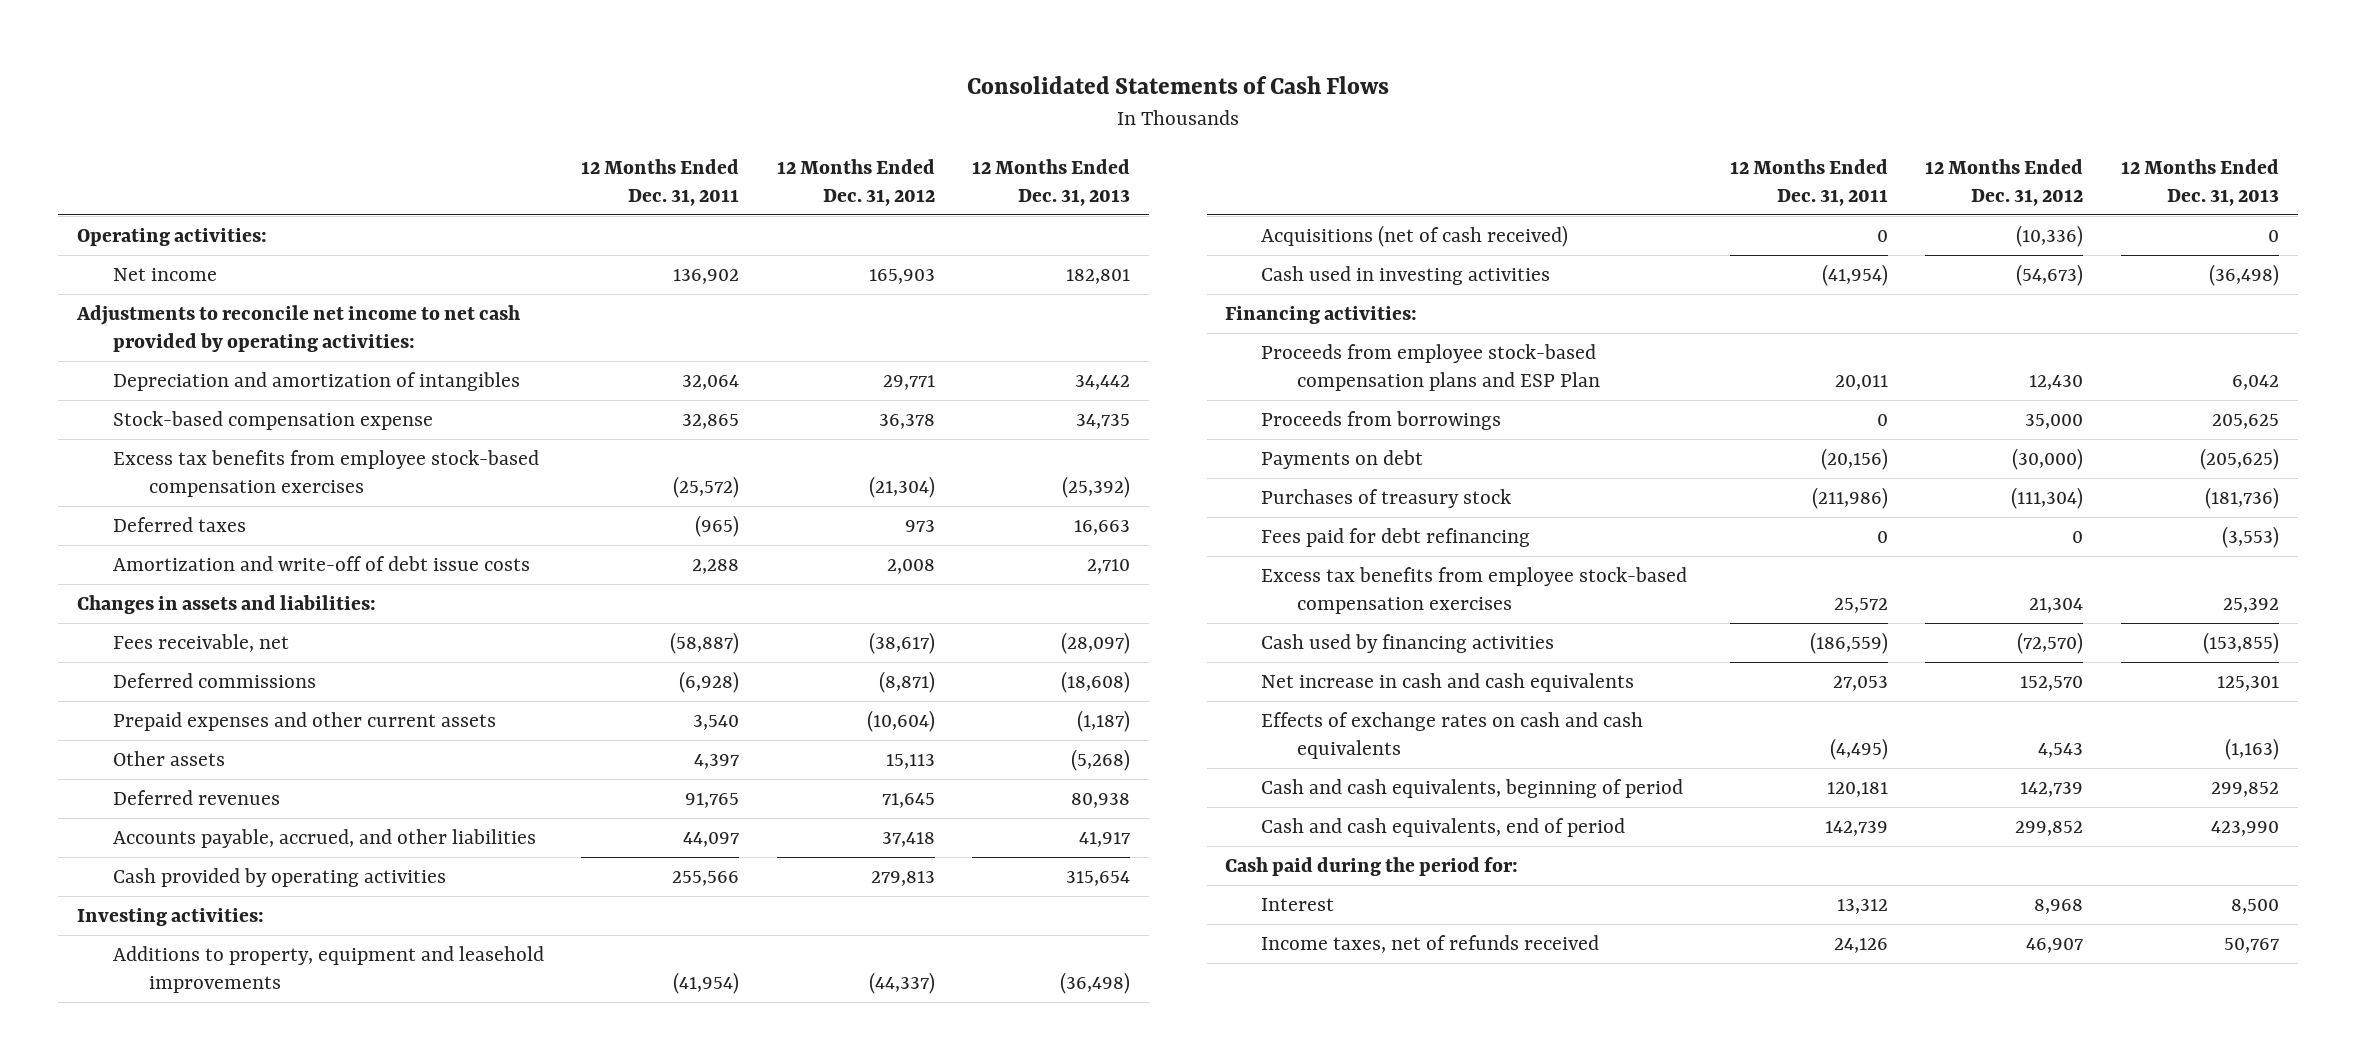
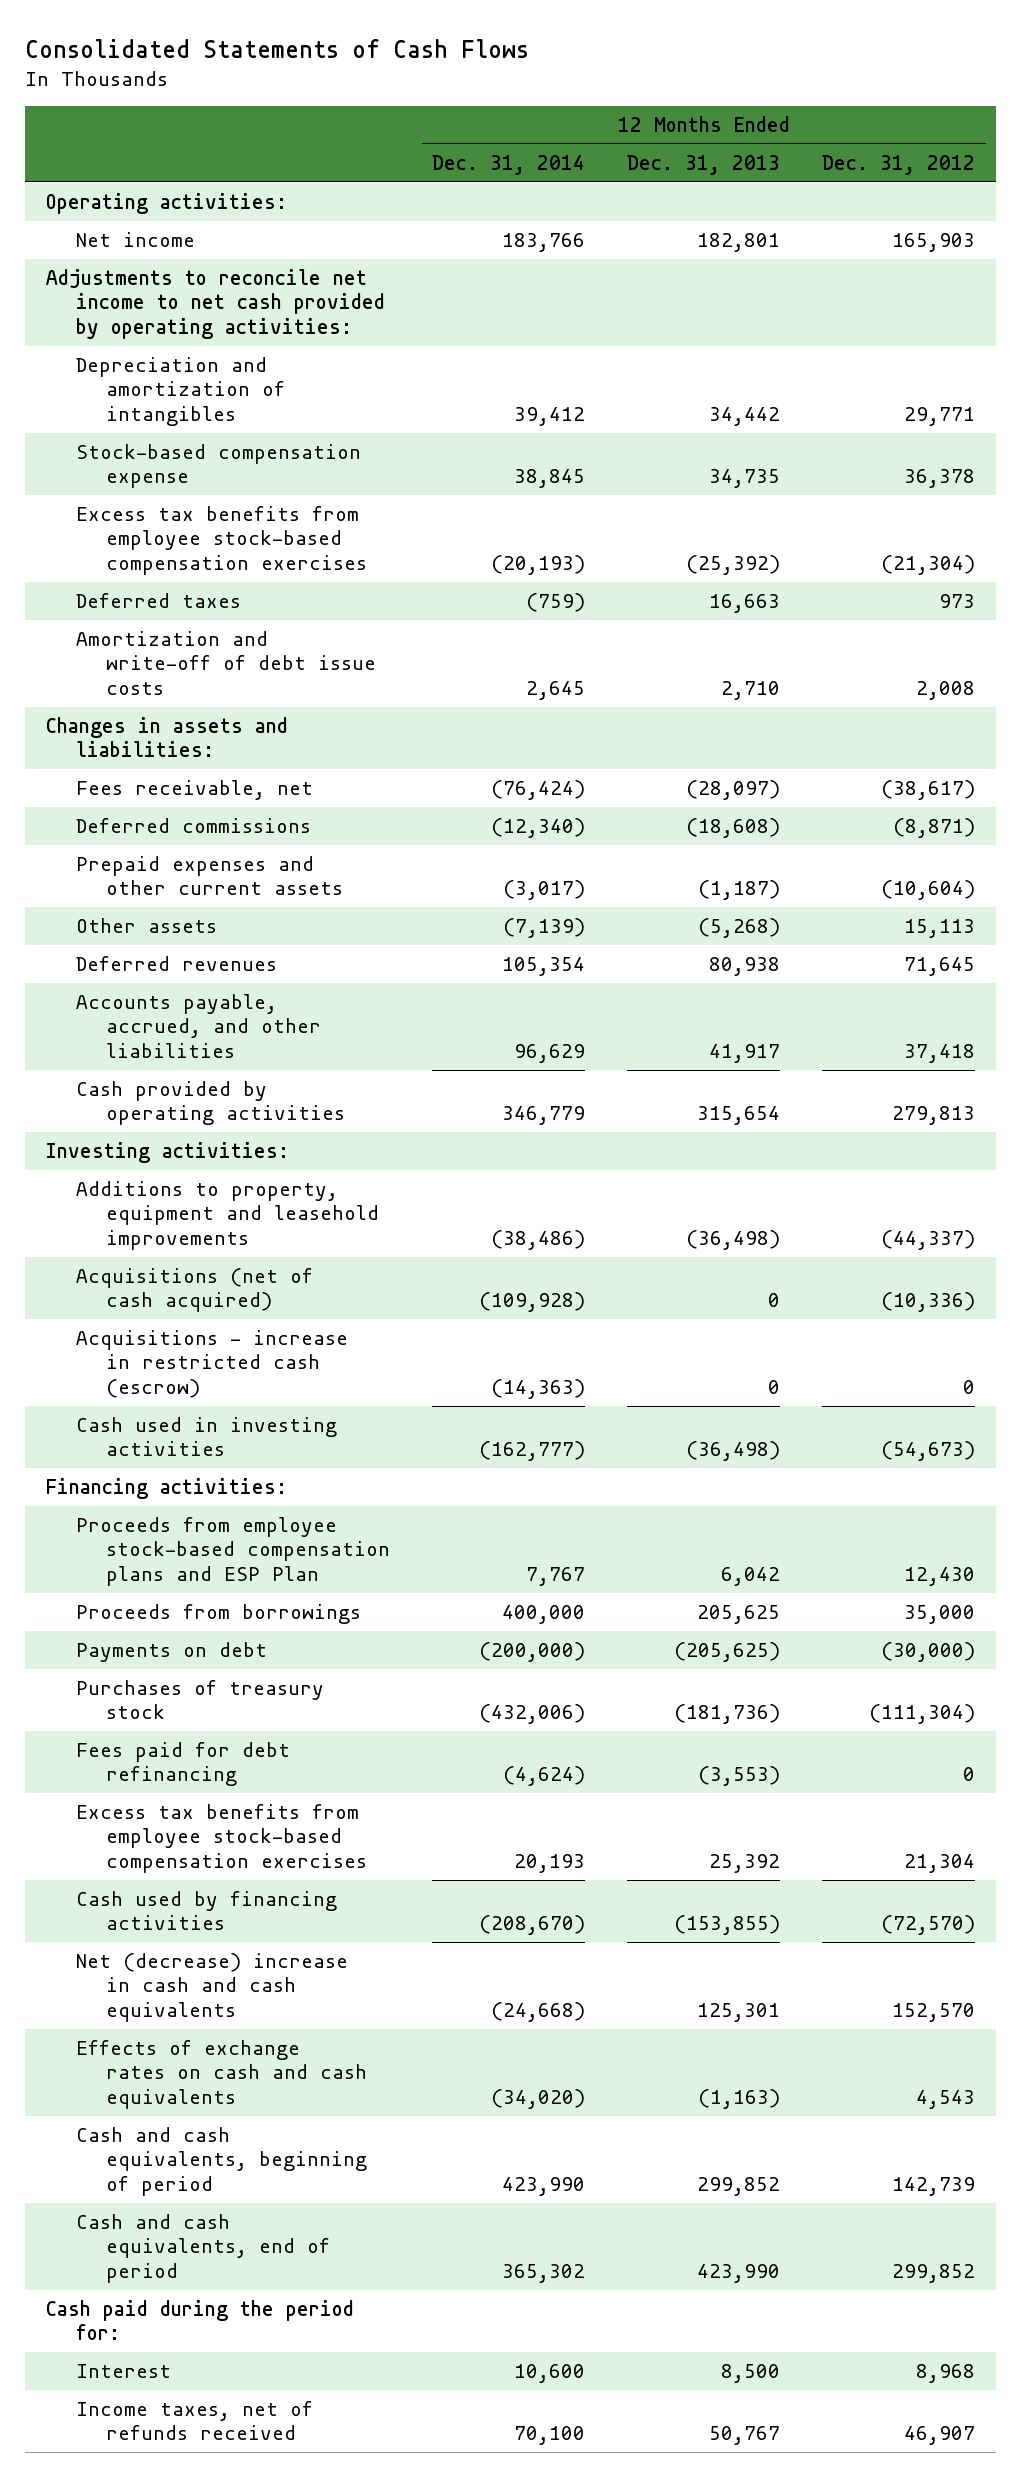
- | 12 Months Ended Dec. 31, 2011 | 12 Months Ended Dec. 31, 2012 | 12 Months Ended Dec. 31, 2013
+ | 12 Months Ended Dec. 31, 2014 | 12 Months Ended Dec. 31, 2013 | 12 Months Ended Dec. 31, 2012
- Acquisitions (net of cash received) | 0 | (10,336) | 0
+ Acquisitions (net of cash acquired) | (109,928) | 0 | (10,336)
+ Acquisitions - increase in restricted cash (escrow) | (14,363) | 0 | 0
- Net increase in cash and cash equivalents | 27,053 | 152,570 | 125,301
+ Net (decrease) increase in cash and cash equivalents | (24,668) | 125,301 | 152,570

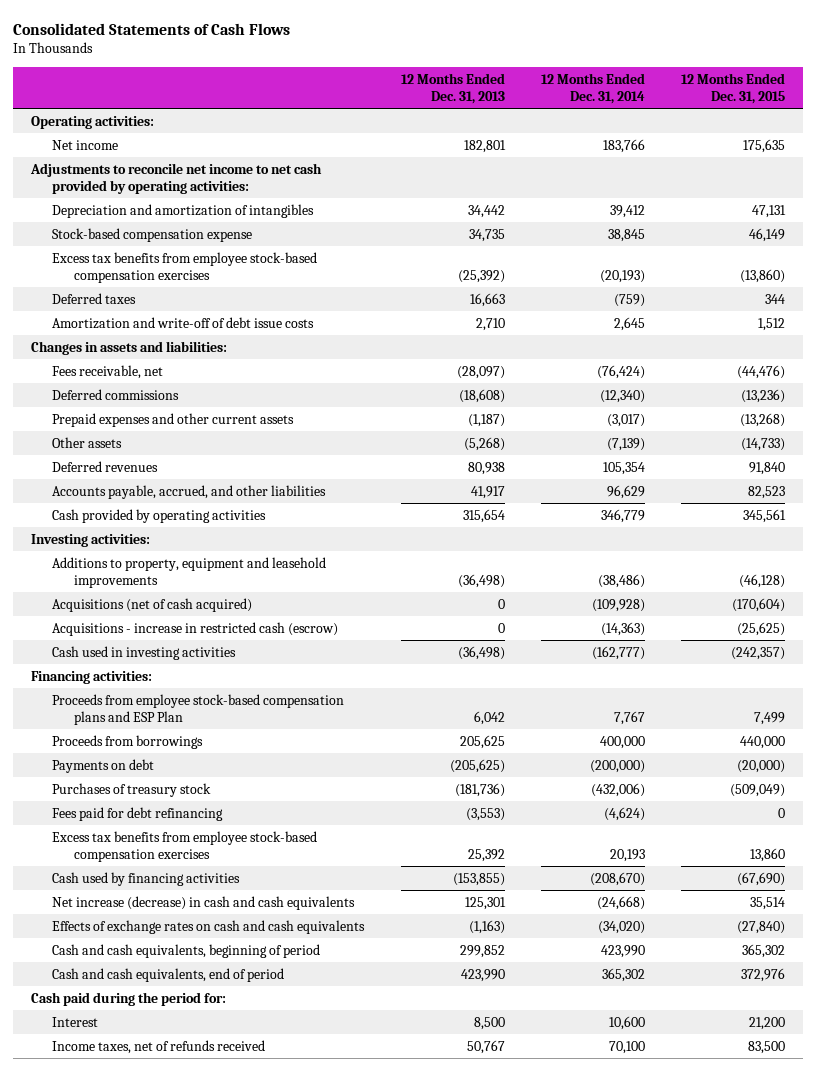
- | 12 Months Ended Dec. 31, 2014 | 12 Months Ended Dec. 31, 2013 | 12 Months Ended Dec. 31, 2012
+ | 12 Months Ended Dec. 31, 2013 | 12 Months Ended Dec. 31, 2014 | 12 Months Ended Dec. 31, 2015
- Net (decrease) increase in cash and cash equivalents | (24,668) | 125,301 | 152,570
+ Net increase (decrease) in cash and cash equivalents | 125,301 | (24,668) | 35,514

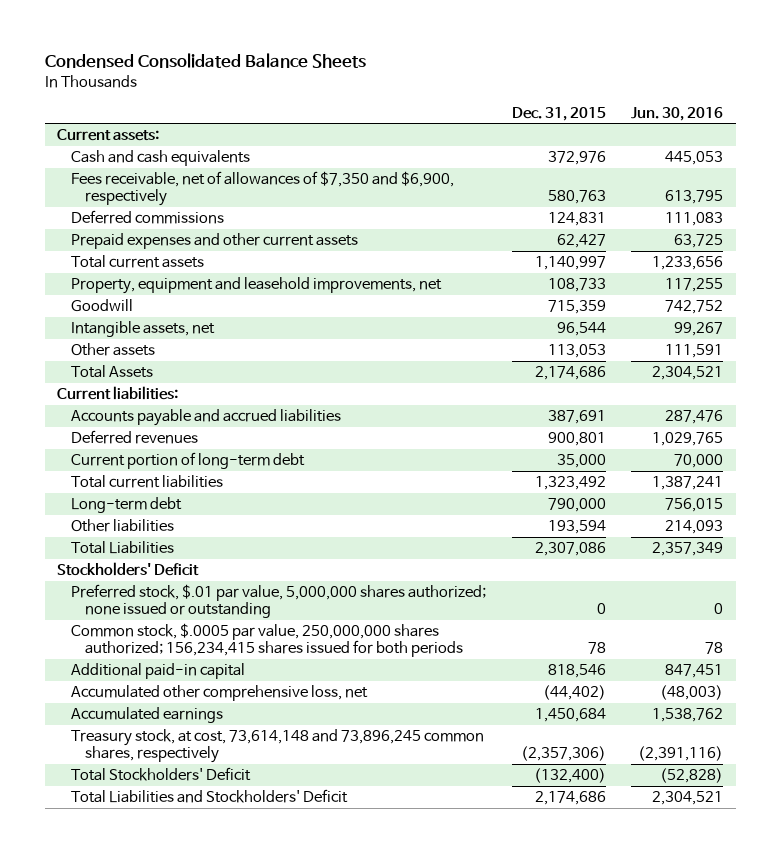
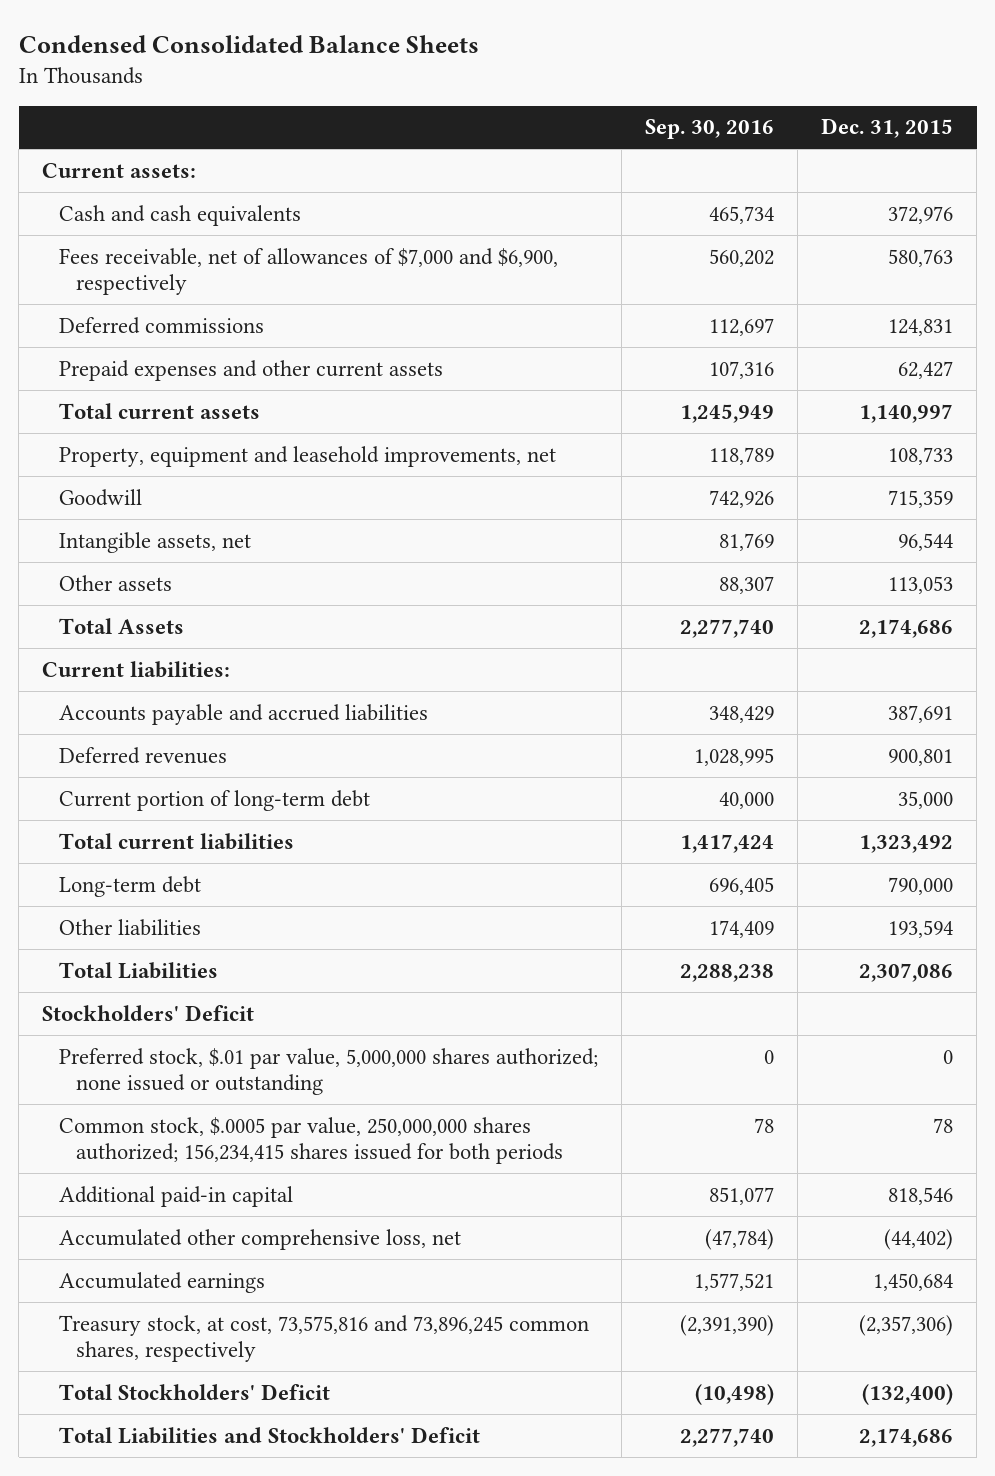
- | Dec. 31, 2015 | Jun. 30, 2016
+ | Sep. 30, 2016 | Dec. 31, 2015
- Fees receivable, net of allowances of $7,350 and $6,900, respectively | 580,763 | 613,795
+ Fees receivable, net of allowances of $7,000 and $6,900, respectively | 560,202 | 580,763
- Treasury stock, at cost, 73,614,148 and 73,896,245 common shares, respectively | (2,357,306) | (2,391,116)
+ Treasury stock, at cost, 73,575,816 and 73,896,245 common shares, respectively | (2,391,390) | (2,357,306)

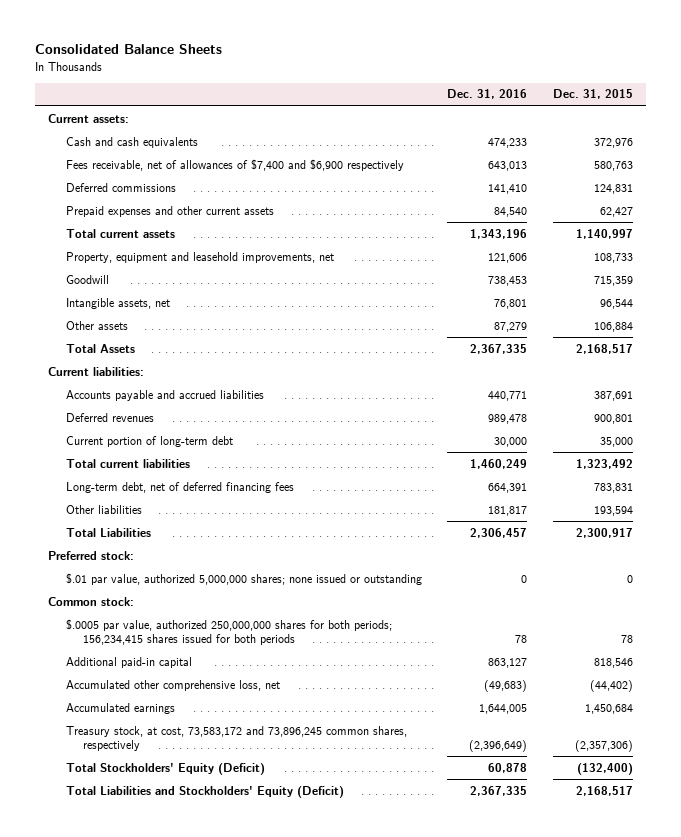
- Condensed Consolidated Balance Sheets
+ Consolidated Balance Sheets
- | Sep. 30, 2016 | Dec. 31, 2015
+ | Dec. 31, 2016 | Dec. 31, 2015
- Fees receivable, net of allowances of $7,000 and $6,900, respectively | 560,202 | 580,763
+ Fees receivable, net of allowances of $7,400 and $6,900 respectively | 643,013 | 580,763
- Other assets | 88,307 | 113,053
- Total Assets | 2,277,740 | 2,174,686
+ Other assets | 87,279 | 106,884
+ Total Assets | 2,367,335 | 2,168,517
- Long-term debt | 696,405 | 790,000
+ Long-term debt, net of deferred financing fees | 664,391 | 783,831
- Total Liabilities | 2,288,238 | 2,307,086
- Stockholders' Deficit
- Preferred stock, $.01 par value, 5,000,000 shares authorized; none issued or outstanding | 0 | 0
- Common stock, $.0005 par value, 250,000,000 shares authorized; 156,234,415 shares issued for both periods | 78 | 78
+ Total Liabilities | 2,306,457 | 2,300,917
+ Preferred stock:
+ $.01 par value, authorized 5,000,000 shares; none issued or outstanding | 0 | 0
+ Common stock:
+ $.0005 par value, authorized 250,000,000 shares for both periods; 156,234,415 shares issued for both periods | 78 | 78
- Treasury stock, at cost, 73,575,816 and 73,896,245 common shares, respectively | (2,391,390) | (2,357,306)
- Total Stockholders' Deficit | (10,498) | (132,400)
- Total Liabilities and Stockholders' Deficit | 2,277,740 | 2,174,686
+ Treasury stock, at cost, 73,583,172 and 73,896,245 common shares, respectively | (2,396,649) | (2,357,306)
+ Total Stockholders' Equity (Deficit) | 60,878 | (132,400)
+ Total Liabilities and Stockholders' Equity (Deficit) | 2,367,335 | 2,168,517

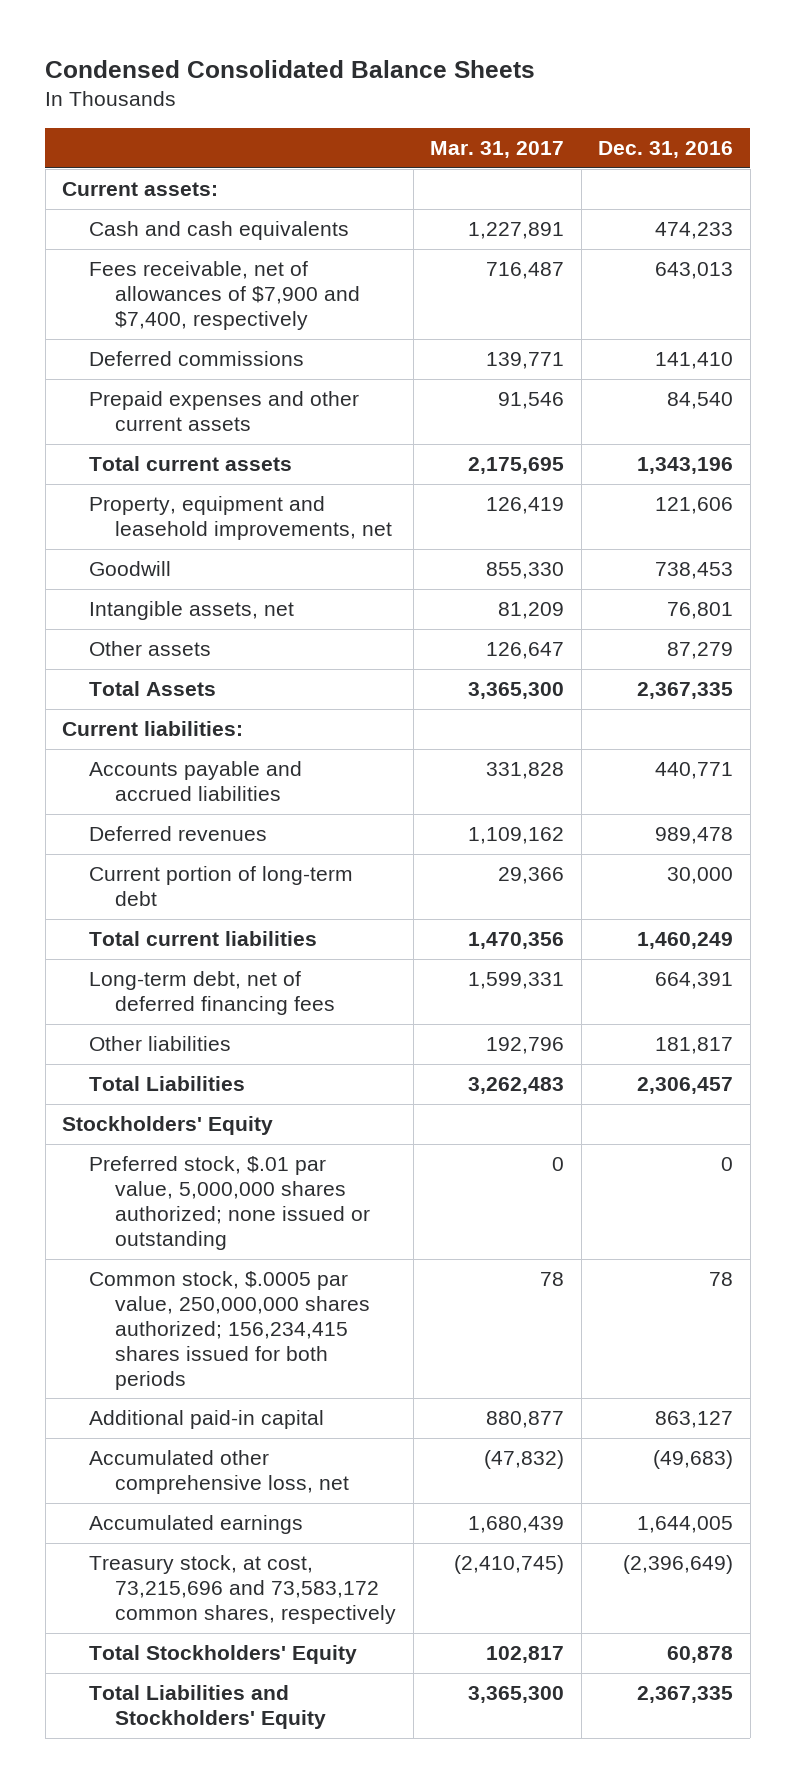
- Consolidated Balance Sheets
+ Condensed Consolidated Balance Sheets
- | Dec. 31, 2016 | Dec. 31, 2015
+ | Mar. 31, 2017 | Dec. 31, 2016
- Fees receivable, net of allowances of $7,400 and $6,900 respectively | 643,013 | 580,763
+ Fees receivable, net of allowances of $7,900 and $7,400, respectively | 716,487 | 643,013
- Preferred stock:
- $.01 par value, authorized 5,000,000 shares; none issued or outstanding | 0 | 0
- Common stock:
- $.0005 par value, authorized 250,000,000 shares for both periods; 156,234,415 shares issued for both periods | 78 | 78
+ Stockholders' Equity
+ Preferred stock, $.01 par value, 5,000,000 shares authorized; none issued or outstanding | 0 | 0
+ Common stock, $.0005 par value, 250,000,000 shares authorized; 156,234,415 shares issued for both periods | 78 | 78
- Treasury stock, at cost, 73,583,172 and 73,896,245 common shares, respectively | (2,396,649) | (2,357,306)
- Total Stockholders' Equity (Deficit) | 60,878 | (132,400)
- Total Liabilities and Stockholders' Equity (Deficit) | 2,367,335 | 2,168,517
+ Treasury stock, at cost, 73,215,696 and 73,583,172 common shares, respectively | (2,410,745) | (2,396,649)
+ Total Stockholders' Equity | 102,817 | 60,878
+ Total Liabilities and Stockholders' Equity | 3,365,300 | 2,367,335

